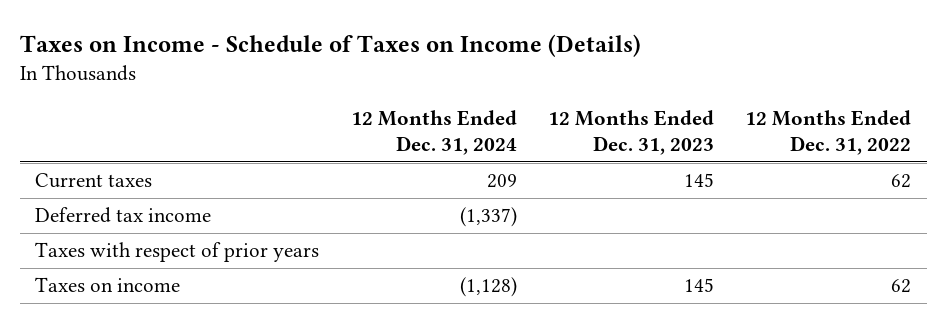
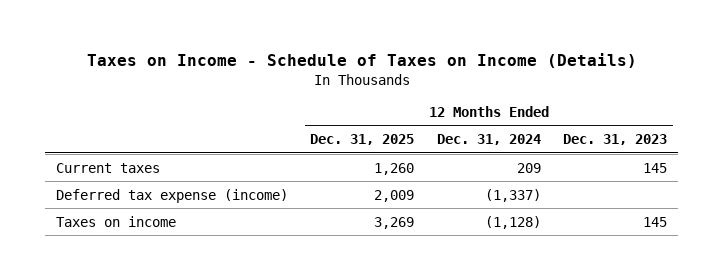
- | 12 Months Ended Dec. 31, 2024 | 12 Months Ended Dec. 31, 2023 | 12 Months Ended Dec. 31, 2022
+ | 12 Months Ended Dec. 31, 2025 | 12 Months Ended Dec. 31, 2024 | 12 Months Ended Dec. 31, 2023
- Deferred tax income | (1,337) | |
- Taxes with respect of prior years
+ Deferred tax expense (income) | 2,009 | (1,337) |

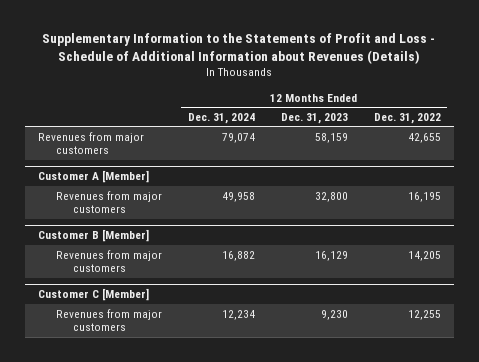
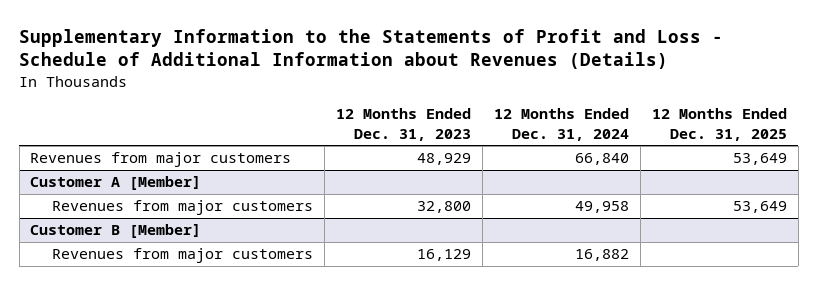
- | 12 Months Ended Dec. 31, 2024 | 12 Months Ended Dec. 31, 2023 | 12 Months Ended Dec. 31, 2022
+ | 12 Months Ended Dec. 31, 2023 | 12 Months Ended Dec. 31, 2024 | 12 Months Ended Dec. 31, 2025
- Revenues from major customers | 79,074 | 58,159 | 42,655
+ Revenues from major customers | 48,929 | 66,840 | 53,649
- Customer C [Member]
- Revenues from major customers | 12,234 | 9,230 | 12,255

